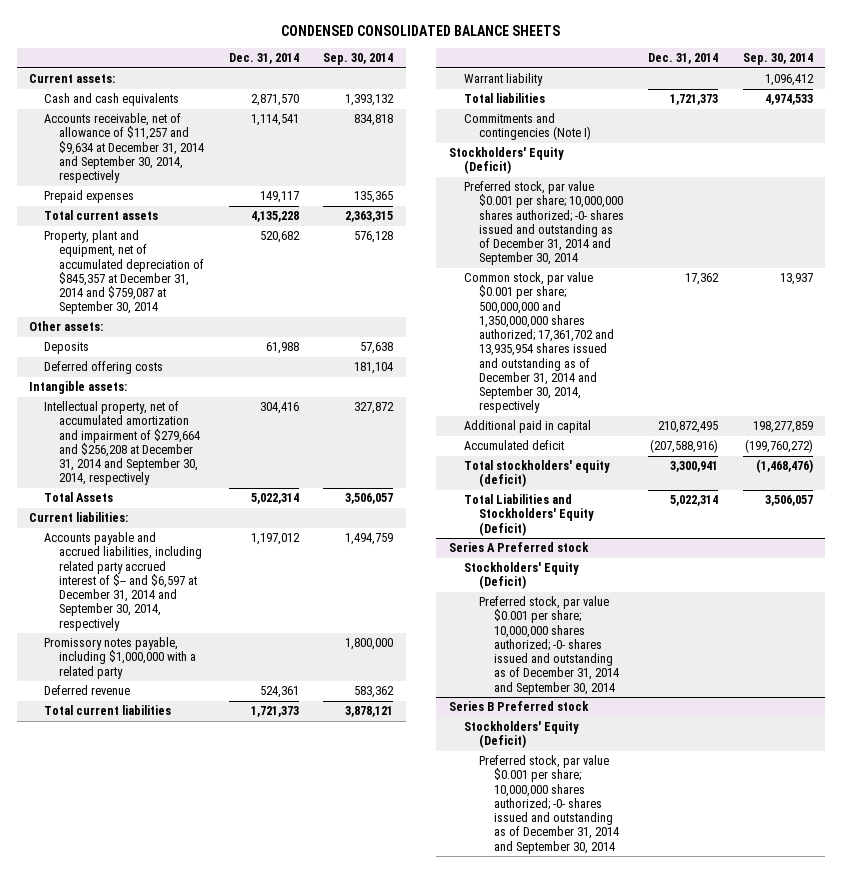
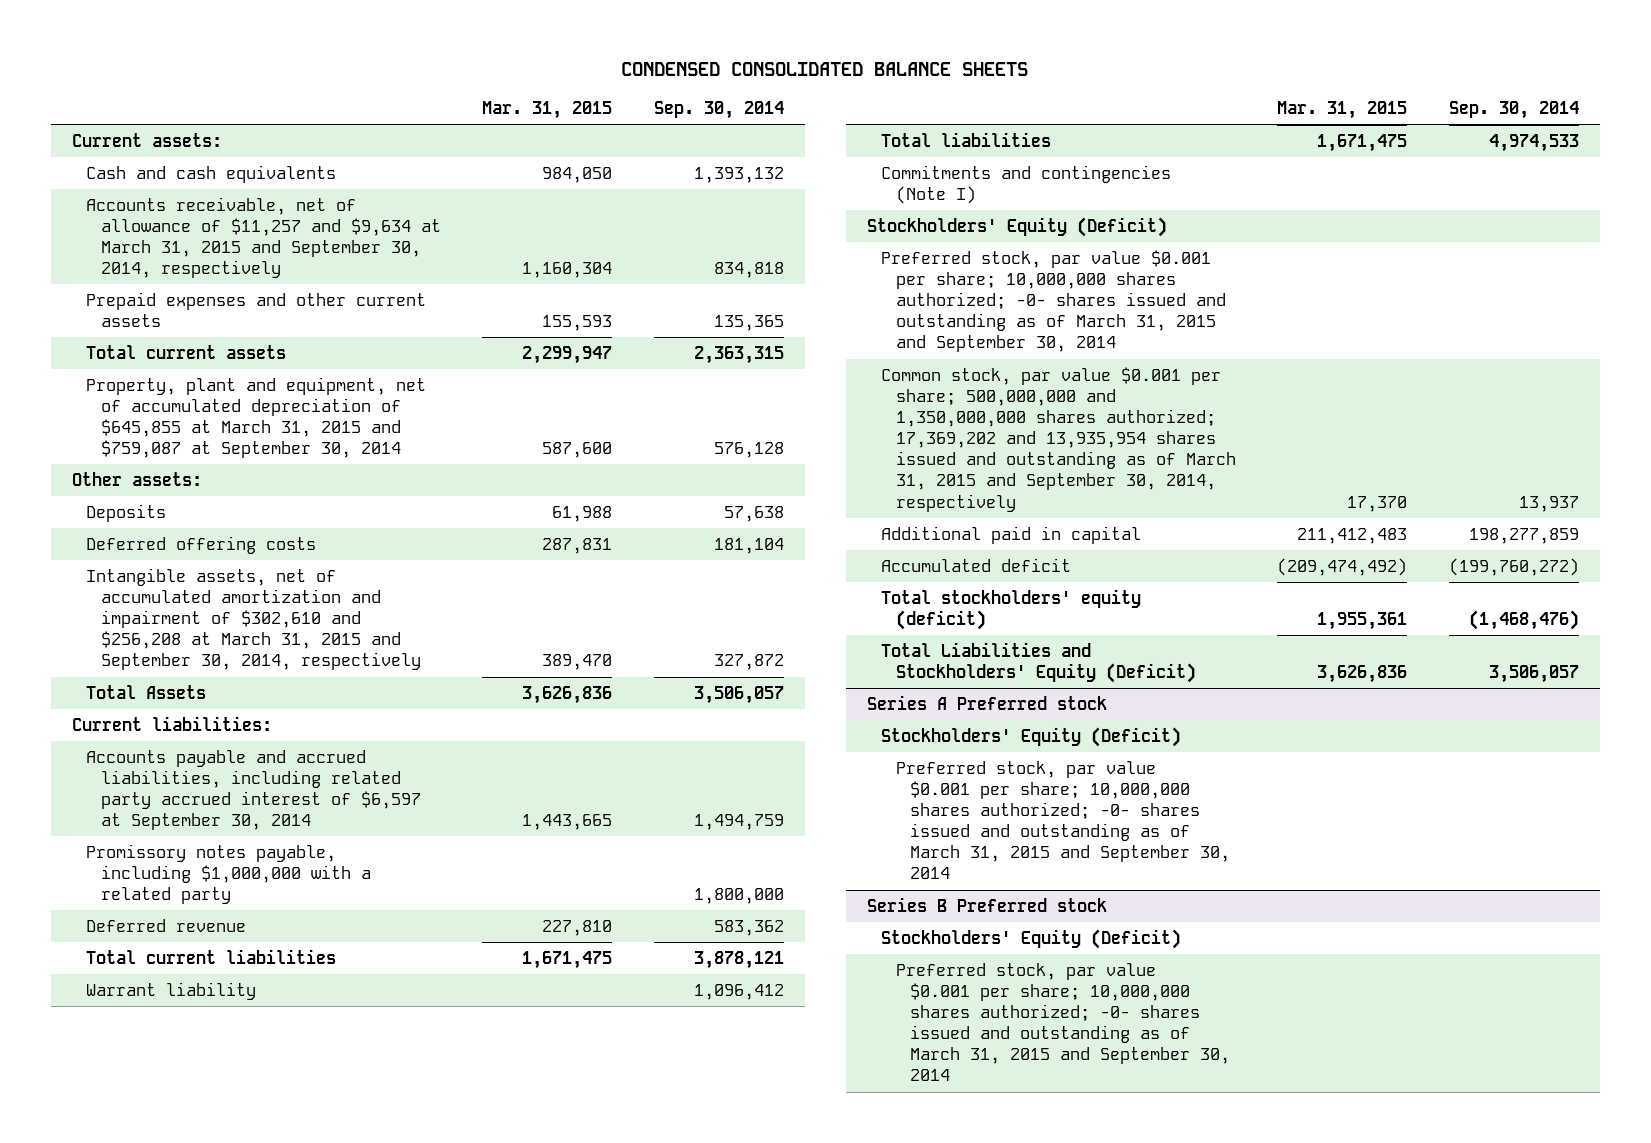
- | Dec. 31, 2014 | Sep. 30, 2014
+ | Mar. 31, 2015 | Sep. 30, 2014
- Accounts receivable, net of allowance of $11,257 and $9,634 at December 31, 2014 and September 30, 2014, respectively | 1,114,541 | 834,818
- Prepaid expenses | 149,117 | 135,365
+ Accounts receivable, net of allowance of $11,257 and $9,634 at March 31, 2015 and September 30, 2014, respectively | 1,160,304 | 834,818
+ Prepaid expenses and other current assets | 155,593 | 135,365
- Property, plant and equipment, net of accumulated depreciation of $845,357 at December 31, 2014 and $759,087 at September 30, 2014 | 520,682 | 576,128
+ Property, plant and equipment, net of accumulated depreciation of $645,855 at March 31, 2015 and $759,087 at September 30, 2014 | 587,600 | 576,128
- Intangible assets:
- Intellectual property, net of accumulated amortization and impairment of $279,664 and $256,208 at December 31, 2014 and September 30, 2014, respectively | 304,416 | 327,872
+ Intangible assets, net of accumulated amortization and impairment of $302,610 and $256,208 at March 31, 2015 and September 30, 2014, respectively | 389,470 | 327,872
- Accounts payable and accrued liabilities, including related party accrued interest of $-- and $6,597 at December 31, 2014 and September 30, 2014, respectively | 1,197,012 | 1,494,759
+ Accounts payable and accrued liabilities, including related party accrued interest of $6,597 at September 30, 2014 | 1,443,665 | 1,494,759
- Preferred stock, par value $0.001 per share; 10,000,000 shares authorized; -0- shares issued and outstanding as of December 31, 2014 and September 30, 2014
- Common stock, par value $0.001 per share; 500,000,000 and 1,350,000,000 shares authorized; 17,361,702 and 13,935,954 shares issued and outstanding as of December 31, 2014 and September 30, 2014, respectively | 17,362 | 13,937
+ Preferred stock, par value $0.001 per share; 10,000,000 shares authorized; -0- shares issued and outstanding as of March 31, 2015 and September 30, 2014
+ Common stock, par value $0.001 per share; 500,000,000 and 1,350,000,000 shares authorized; 17,369,202 and 13,935,954 shares issued and outstanding as of March 31, 2015 and September 30, 2014, respectively | 17,370 | 13,937
@ Series A Preferred stock
- Preferred stock, par value $0.001 per share; 10,000,000 shares authorized; -0- shares issued and outstanding as of December 31, 2014 and September 30, 2014
+ Preferred stock, par value $0.001 per share; 10,000,000 shares authorized; -0- shares issued and outstanding as of March 31, 2015 and September 30, 2014
@ Series B Preferred stock
- Preferred stock, par value $0.001 per share; 10,000,000 shares authorized; -0- shares issued and outstanding as of December 31, 2014 and September 30, 2014
+ Preferred stock, par value $0.001 per share; 10,000,000 shares authorized; -0- shares issued and outstanding as of March 31, 2015 and September 30, 2014

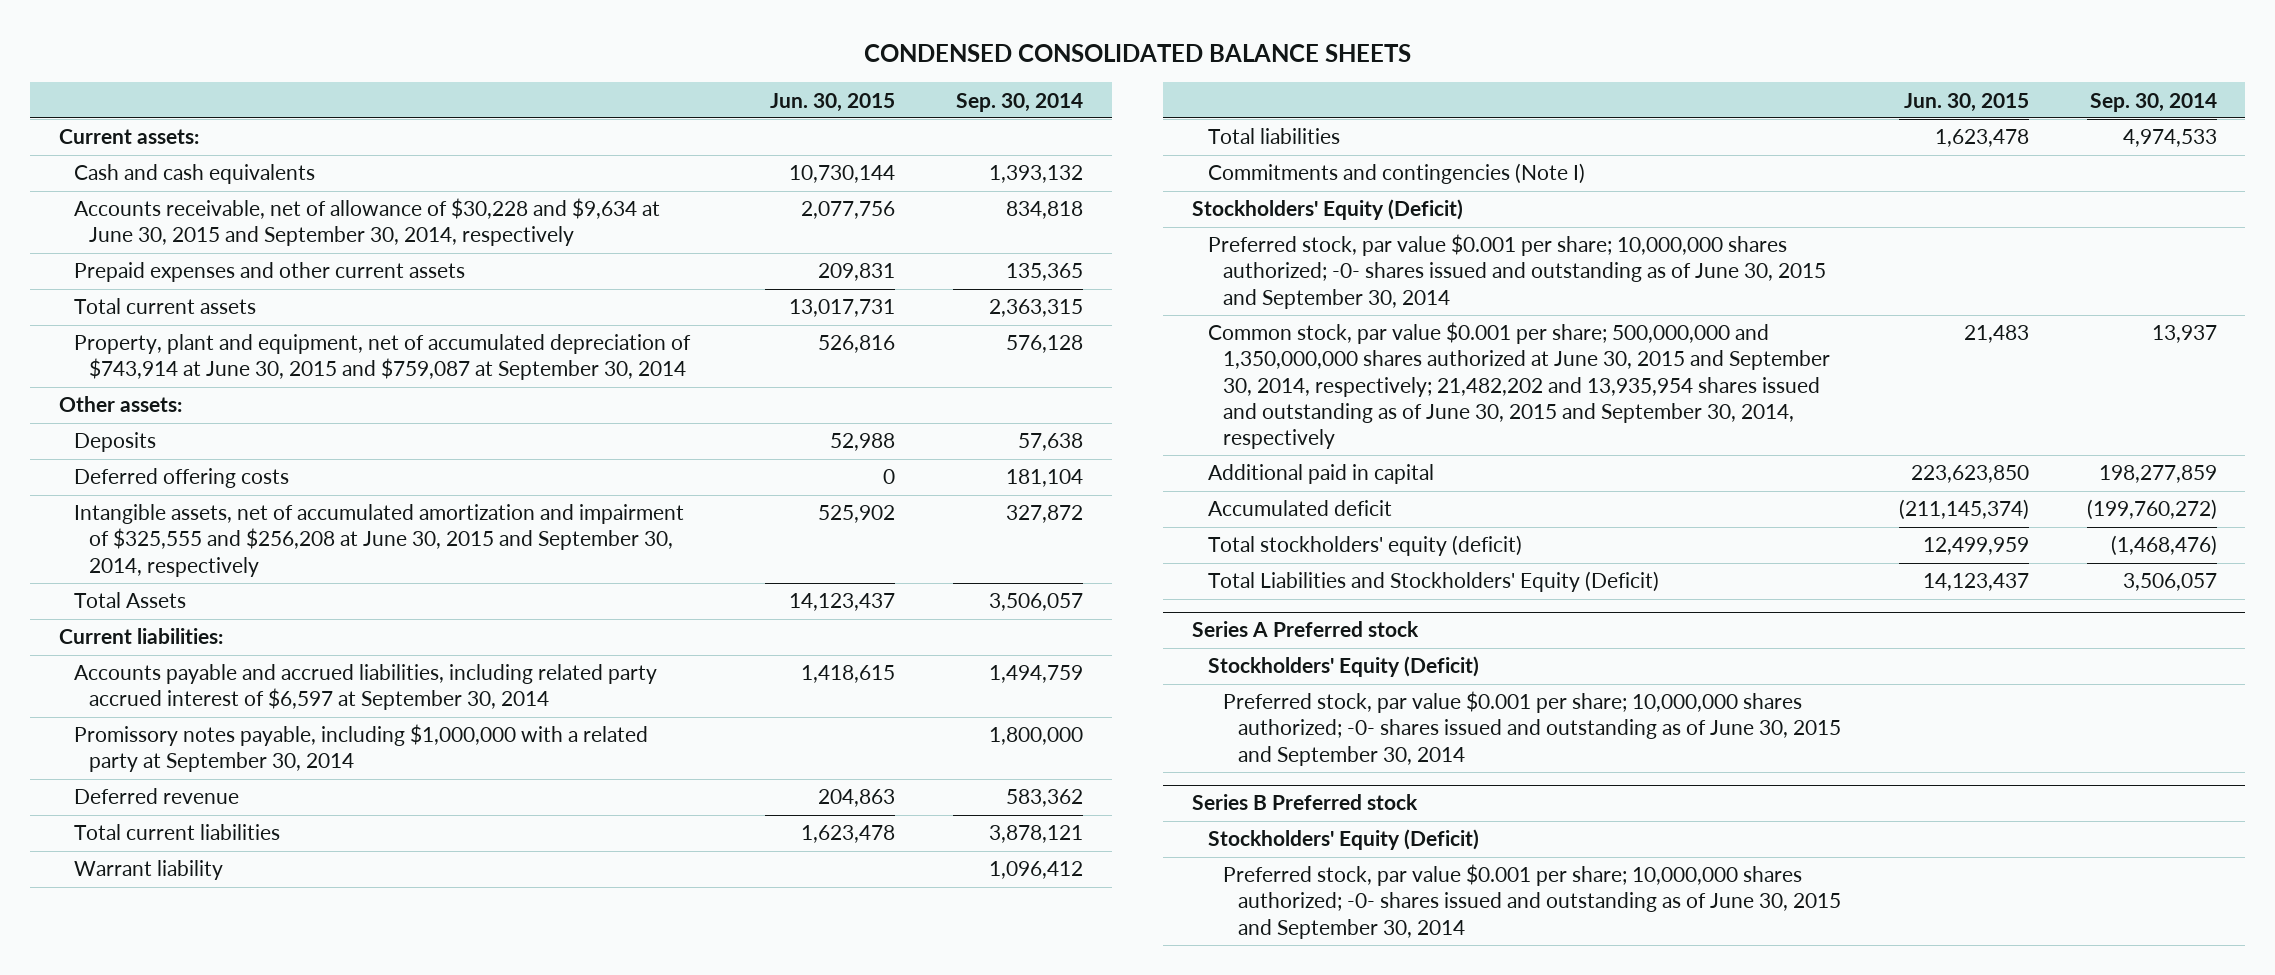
- | Mar. 31, 2015 | Sep. 30, 2014
+ | Jun. 30, 2015 | Sep. 30, 2014
- Accounts receivable, net of allowance of $11,257 and $9,634 at March 31, 2015 and September 30, 2014, respectively | 1,160,304 | 834,818
+ Accounts receivable, net of allowance of $30,228 and $9,634 at June 30, 2015 and September 30, 2014, respectively | 2,077,756 | 834,818
- Property, plant and equipment, net of accumulated depreciation of $645,855 at March 31, 2015 and $759,087 at September 30, 2014 | 587,600 | 576,128
+ Property, plant and equipment, net of accumulated depreciation of $743,914 at June 30, 2015 and $759,087 at September 30, 2014 | 526,816 | 576,128
- Intangible assets, net of accumulated amortization and impairment of $302,610 and $256,208 at March 31, 2015 and September 30, 2014, respectively | 389,470 | 327,872
+ Intangible assets, net of accumulated amortization and impairment of $325,555 and $256,208 at June 30, 2015 and September 30, 2014, respectively | 525,902 | 327,872
- Promissory notes payable, including $1,000,000 with a related party | | 1,800,000
+ Promissory notes payable, including $1,000,000 with a related party at September 30, 2014 | | 1,800,000
- Preferred stock, par value $0.001 per share; 10,000,000 shares authorized; -0- shares issued and outstanding as of March 31, 2015 and September 30, 2014
- Common stock, par value $0.001 per share; 500,000,000 and 1,350,000,000 shares authorized; 17,369,202 and 13,935,954 shares issued and outstanding as of March 31, 2015 and September 30, 2014, respectively | 17,370 | 13,937
+ Preferred stock, par value $0.001 per share; 10,000,000 shares authorized; -0- shares issued and outstanding as of June 30, 2015 and September 30, 2014
+ Common stock, par value $0.001 per share; 500,000,000 and 1,350,000,000 shares authorized at June 30, 2015 and September 30, 2014, respectively; 21,482,202 and 13,935,954 shares issued and outstanding as of June 30, 2015 and September 30, 2014, respectively | 21,483 | 13,937
@ Series A Preferred stock
- Preferred stock, par value $0.001 per share; 10,000,000 shares authorized; -0- shares issued and outstanding as of March 31, 2015 and September 30, 2014
+ Preferred stock, par value $0.001 per share; 10,000,000 shares authorized; -0- shares issued and outstanding as of June 30, 2015 and September 30, 2014
@ Series B Preferred stock
- Preferred stock, par value $0.001 per share; 10,000,000 shares authorized; -0- shares issued and outstanding as of March 31, 2015 and September 30, 2014
+ Preferred stock, par value $0.001 per share; 10,000,000 shares authorized; -0- shares issued and outstanding as of June 30, 2015 and September 30, 2014

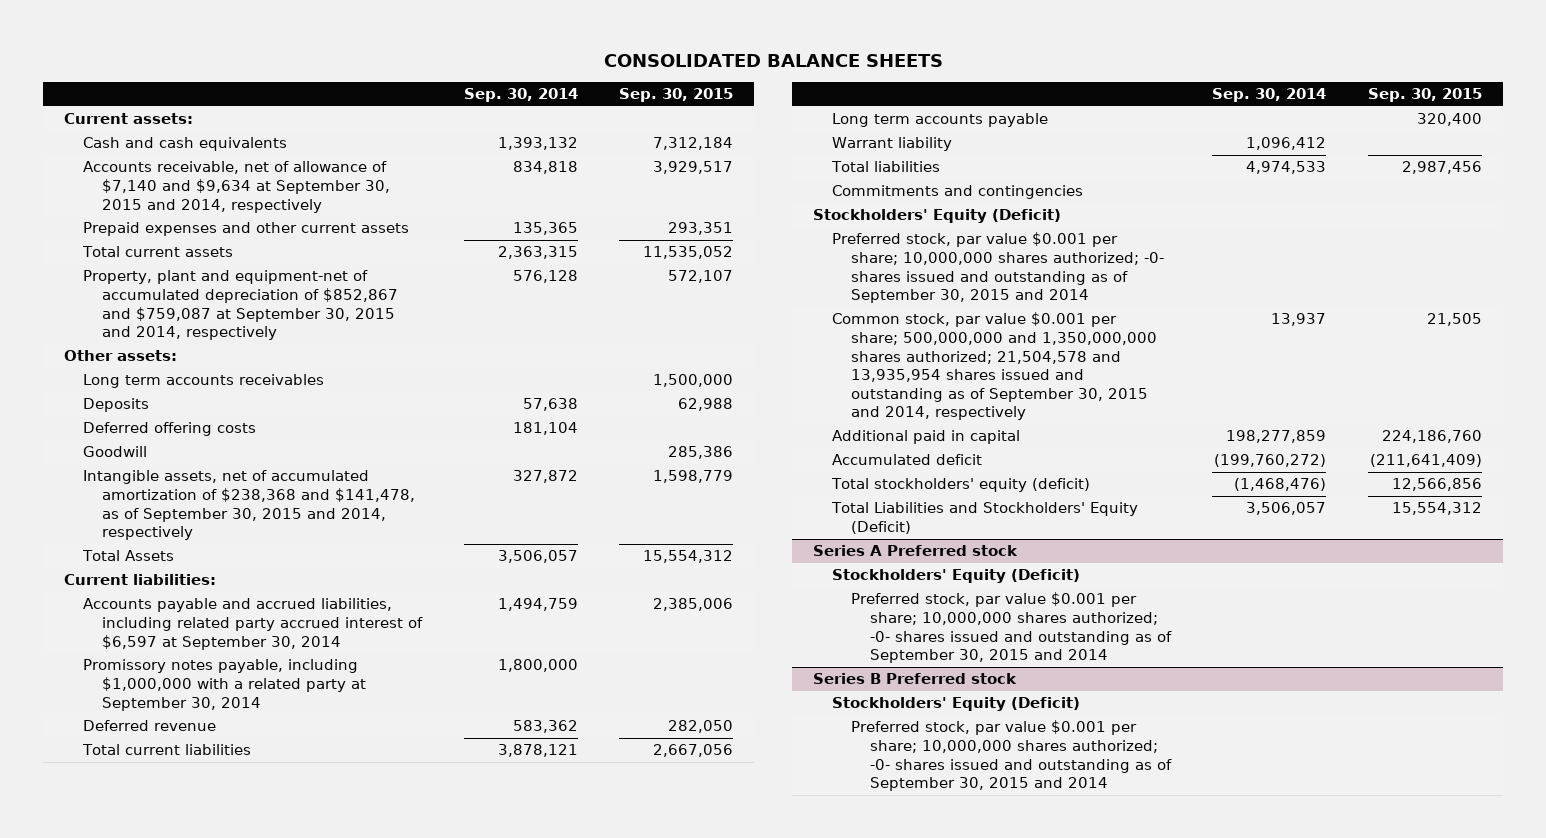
- CONDENSED CONSOLIDATED BALANCE SHEETS
+ CONSOLIDATED BALANCE SHEETS
- | Jun. 30, 2015 | Sep. 30, 2014
+ | Sep. 30, 2014 | Sep. 30, 2015
- Accounts receivable, net of allowance of $30,228 and $9,634 at June 30, 2015 and September 30, 2014, respectively | 2,077,756 | 834,818
+ Accounts receivable, net of allowance of $7,140 and $9,634 at September 30, 2015 and 2014, respectively | 834,818 | 3,929,517
- Property, plant and equipment, net of accumulated depreciation of $743,914 at June 30, 2015 and $759,087 at September 30, 2014 | 526,816 | 576,128
+ Property, plant and equipment-net of accumulated depreciation of $852,867 and $759,087 at September 30, 2015 and 2014, respectively | 576,128 | 572,107
+ Long term accounts receivables | | 1,500,000
- Intangible assets, net of accumulated amortization and impairment of $325,555 and $256,208 at June 30, 2015 and September 30, 2014, respectively | 525,902 | 327,872
+ Goodwill | | 285,386
+ Intangible assets, net of accumulated amortization of $238,368 and $141,478, as of September 30, 2015 and 2014, respectively | 327,872 | 1,598,779
+ Long term accounts payable | | 320,400
- Commitments and contingencies (Note I)
+ Commitments and contingencies
- Preferred stock, par value $0.001 per share; 10,000,000 shares authorized; -0- shares issued and outstanding as of June 30, 2015 and September 30, 2014
- Common stock, par value $0.001 per share; 500,000,000 and 1,350,000,000 shares authorized at June 30, 2015 and September 30, 2014, respectively; 21,482,202 and 13,935,954 shares issued and outstanding as of June 30, 2015 and September 30, 2014, respectively | 21,483 | 13,937
+ Preferred stock, par value $0.001 per share; 10,000,000 shares authorized; -0- shares issued and outstanding as of September 30, 2015 and 2014
+ Common stock, par value $0.001 per share; 500,000,000 and 1,350,000,000 shares authorized; 21,504,578 and 13,935,954 shares issued and outstanding as of September 30, 2015 and 2014, respectively | 13,937 | 21,505
@ Series A Preferred stock
- Preferred stock, par value $0.001 per share; 10,000,000 shares authorized; -0- shares issued and outstanding as of June 30, 2015 and September 30, 2014
+ Preferred stock, par value $0.001 per share; 10,000,000 shares authorized; -0- shares issued and outstanding as of September 30, 2015 and 2014
@ Series B Preferred stock
- Preferred stock, par value $0.001 per share; 10,000,000 shares authorized; -0- shares issued and outstanding as of June 30, 2015 and September 30, 2014
+ Preferred stock, par value $0.001 per share; 10,000,000 shares authorized; -0- shares issued and outstanding as of September 30, 2015 and 2014

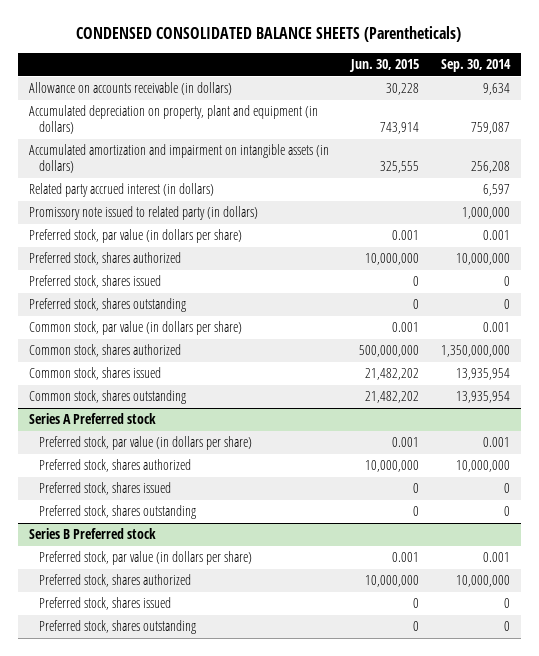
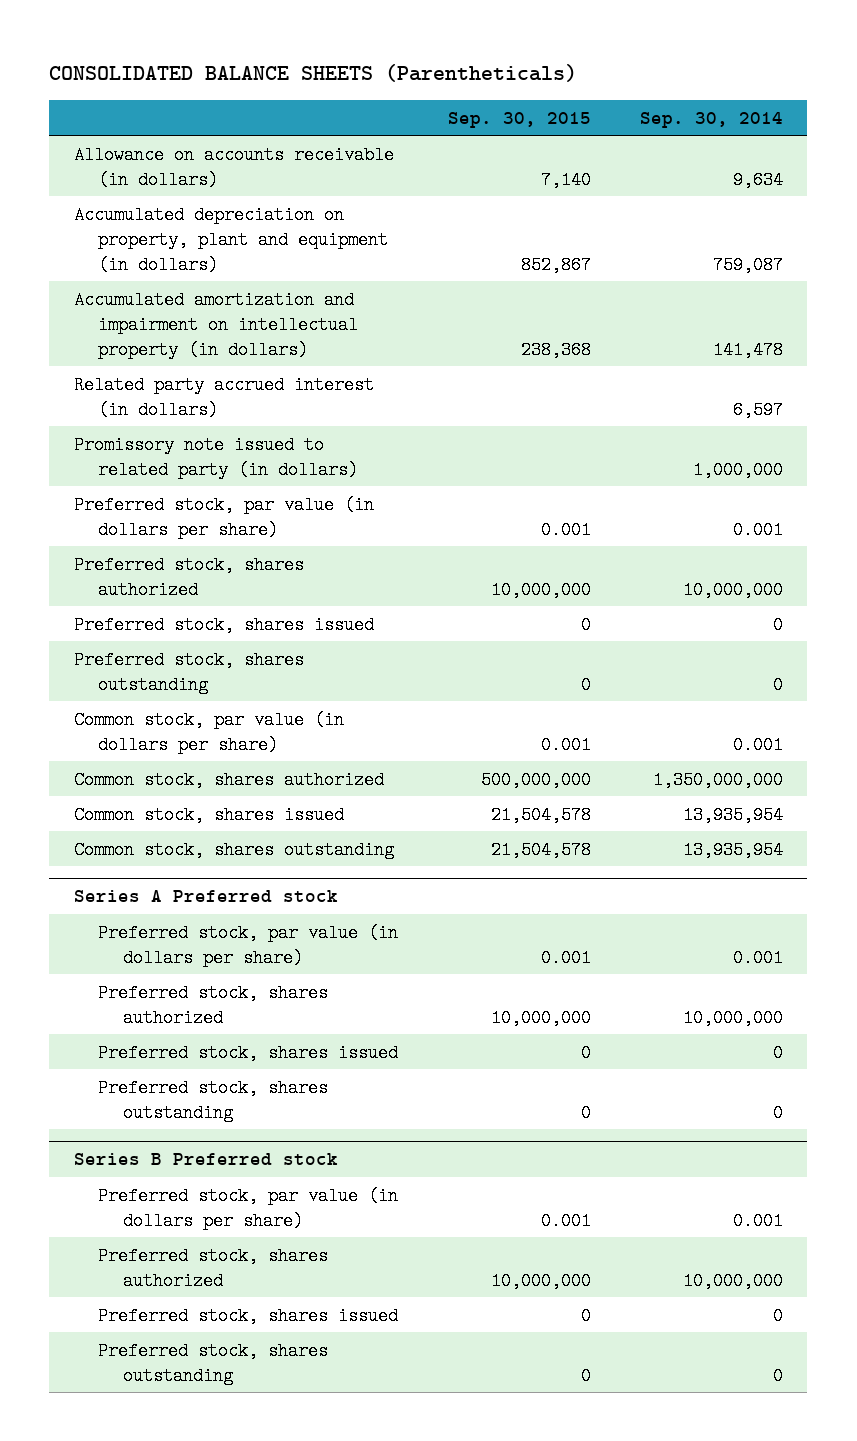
- CONDENSED CONSOLIDATED BALANCE SHEETS (Parentheticals)
+ CONSOLIDATED BALANCE SHEETS (Parentheticals)
- | Jun. 30, 2015 | Sep. 30, 2014
+ | Sep. 30, 2015 | Sep. 30, 2014
- Accumulated amortization and impairment on intangible assets (in dollars) | 325,555 | 256,208
+ Accumulated amortization and impairment on intellectual property (in dollars) | 238,368 | 141,478

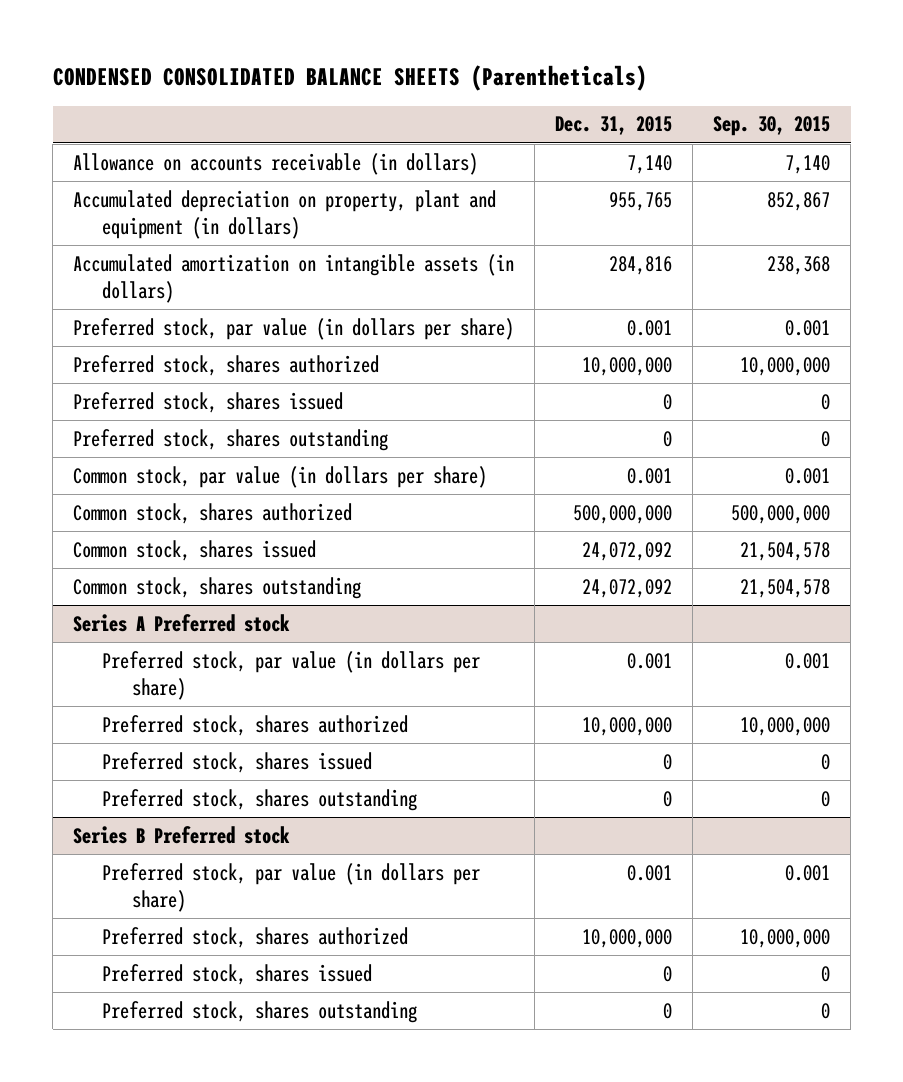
- CONSOLIDATED BALANCE SHEETS (Parentheticals)
+ CONDENSED CONSOLIDATED BALANCE SHEETS (Parentheticals)
- | Sep. 30, 2015 | Sep. 30, 2014
+ | Dec. 31, 2015 | Sep. 30, 2015
- Accumulated amortization and impairment on intellectual property (in dollars) | 238,368 | 141,478
- Related party accrued interest (in dollars) | | 6,597
- Promissory note issued to related party (in dollars) | | 1,000,000
+ Accumulated amortization on intangible assets (in dollars) | 284,816 | 238,368

